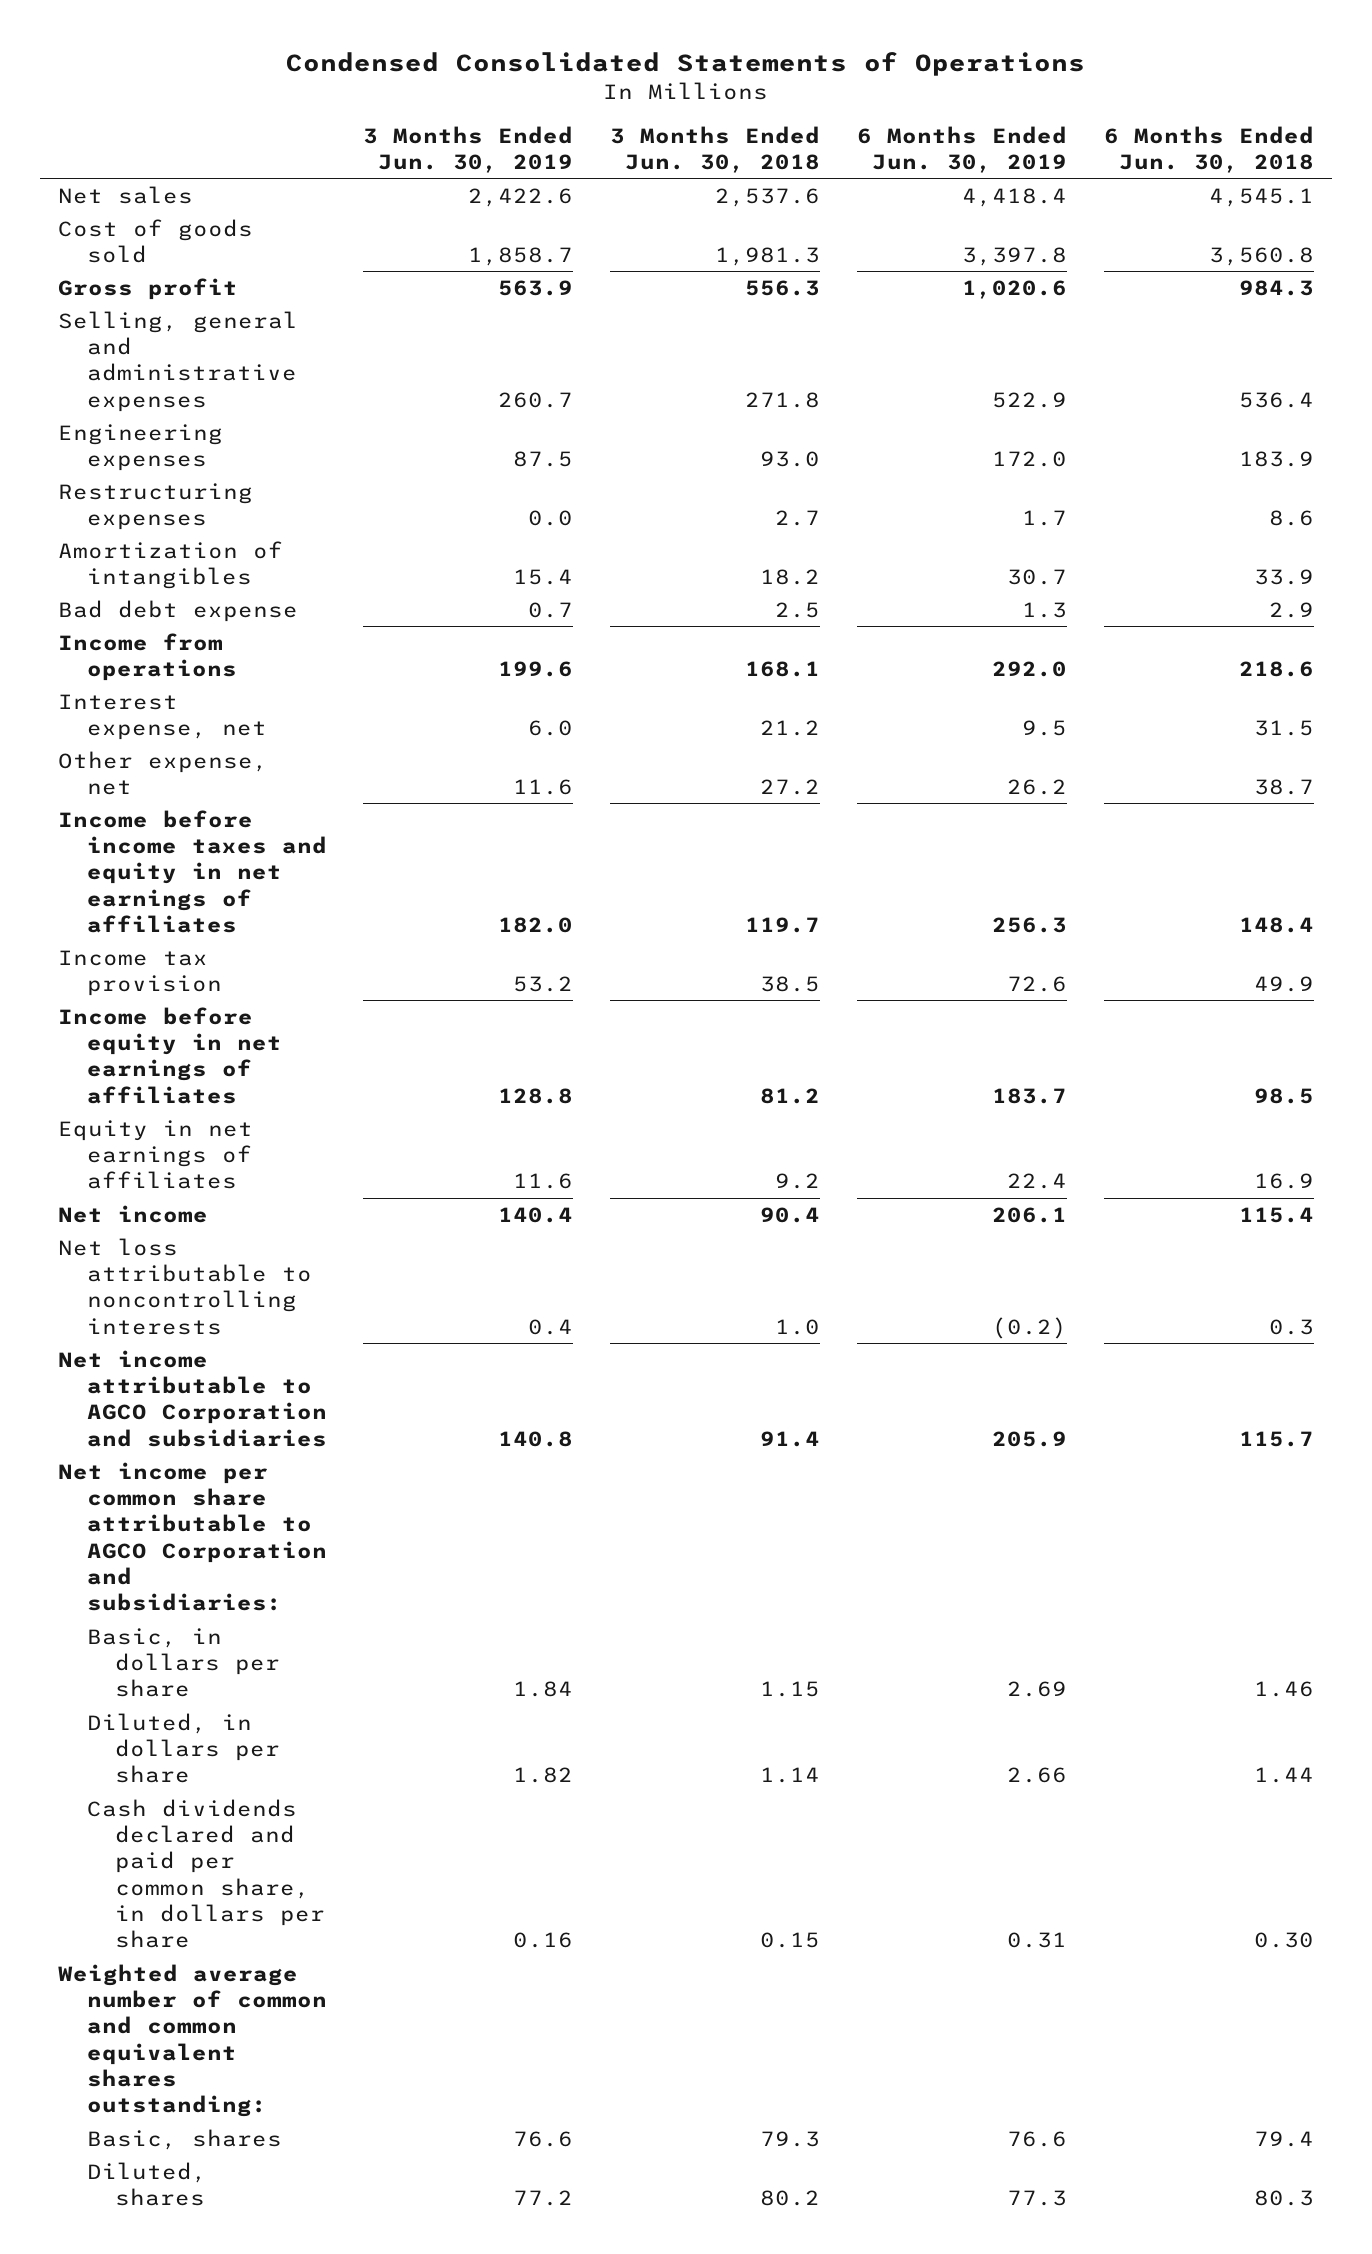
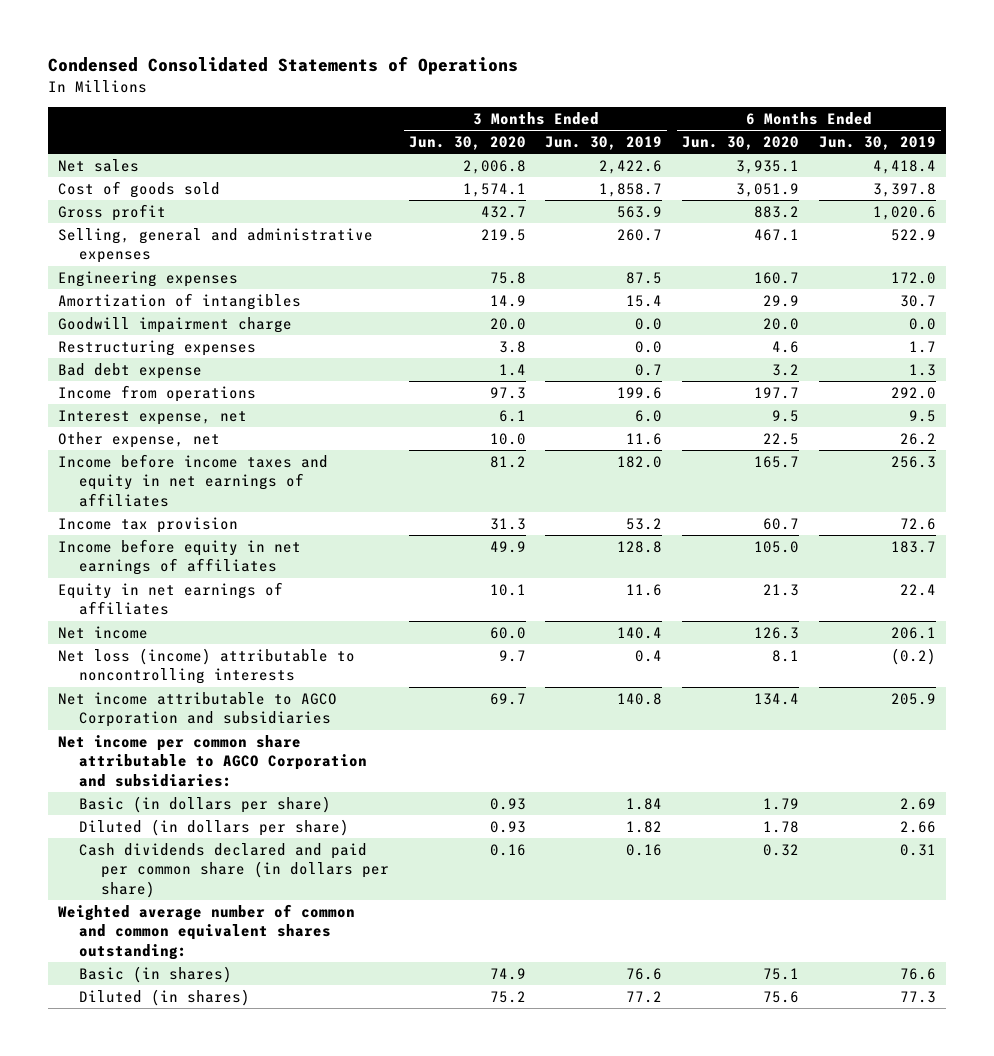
- | 3 Months Ended Jun. 30, 2019 | 3 Months Ended Jun. 30, 2018 | 6 Months Ended Jun. 30, 2019 | 6 Months Ended Jun. 30, 2018
+ | 3 Months Ended Jun. 30, 2020 | 3 Months Ended Jun. 30, 2019 | 6 Months Ended Jun. 30, 2020 | 6 Months Ended Jun. 30, 2019
+ Goodwill impairment charge | 20.0 | 0.0 | 20.0 | 0.0
moved down: Restructuring expenses | 3.8 | 0.0 | 4.6 | 1.7
- Net loss attributable to noncontrolling interests | 0.4 | 1.0 | (0.2) | 0.3
+ Net loss (income) attributable to noncontrolling interests | 9.7 | 0.4 | 8.1 | (0.2)
- Basic, in dollars per share | 1.84 | 1.15 | 2.69 | 1.46
- Diluted, in dollars per share | 1.82 | 1.14 | 2.66 | 1.44
- Cash dividends declared and paid per common share, in dollars per share | 0.16 | 0.15 | 0.31 | 0.30
+ Basic (in dollars per share) | 0.93 | 1.84 | 1.79 | 2.69
+ Diluted (in dollars per share) | 0.93 | 1.82 | 1.78 | 2.66
+ Cash dividends declared and paid per common share (in dollars per share) | 0.16 | 0.16 | 0.32 | 0.31
- Basic, shares | 76.6 | 79.3 | 76.6 | 79.4
- Diluted, shares | 77.2 | 80.2 | 77.3 | 80.3
+ Basic (in shares) | 74.9 | 76.6 | 75.1 | 76.6
+ Diluted (in shares) | 75.2 | 77.2 | 75.6 | 77.3

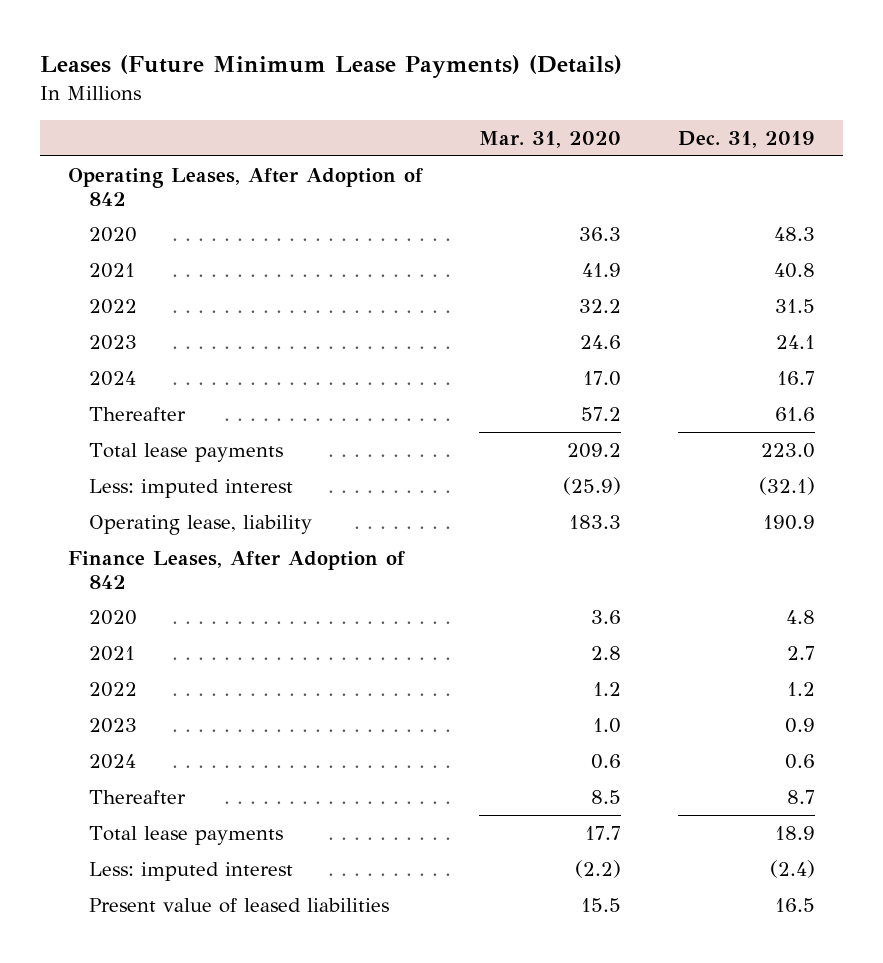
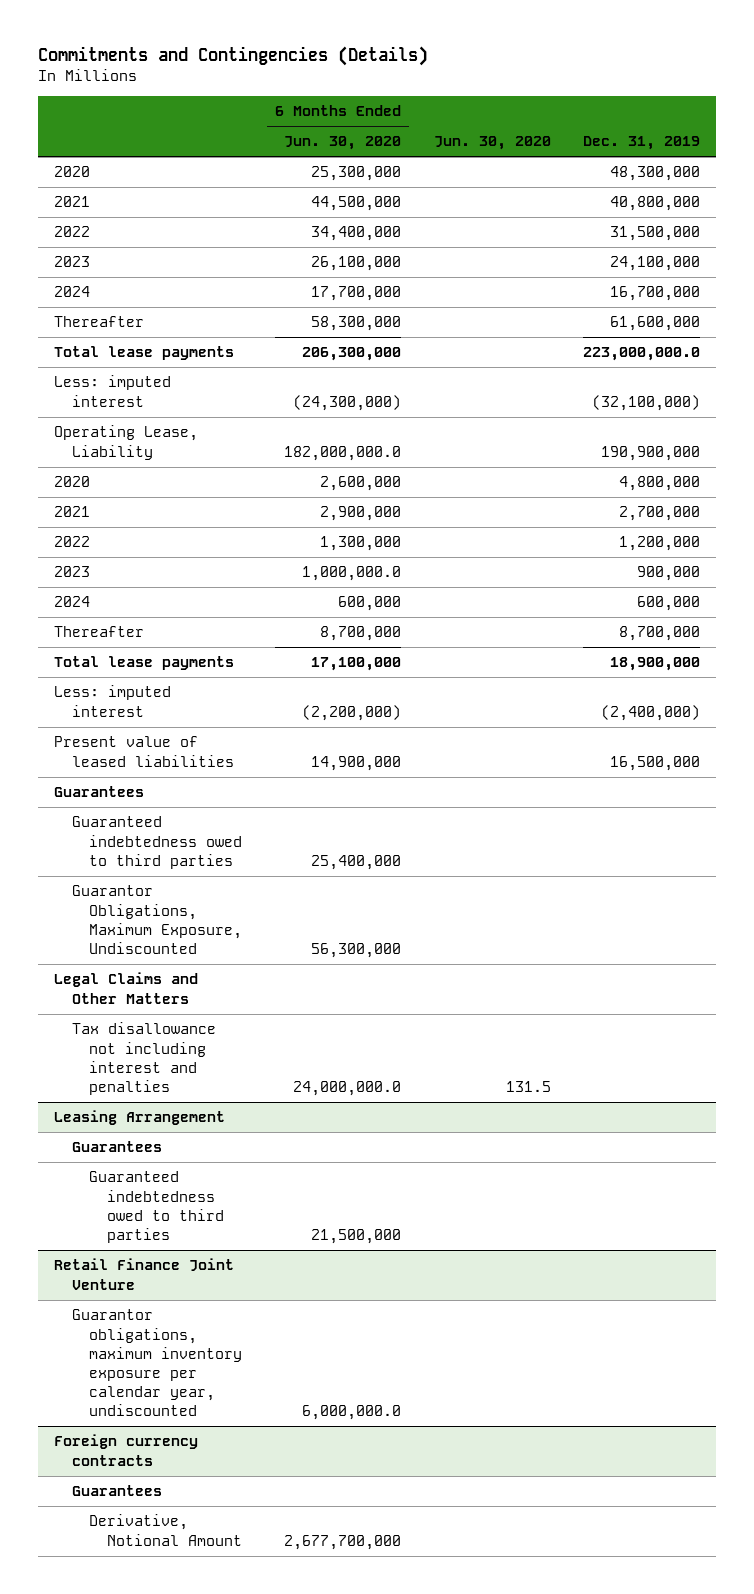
- Leases (Future Minimum Lease Payments) (Details)
+ Commitments and Contingencies (Details)
- | Mar. 31, 2020 | Dec. 31, 2019
+ | 6 Months Ended Jun. 30, 2020 | Jun. 30, 2020 | Dec. 31, 2019
- Operating Leases, After Adoption of 842
- 2020 | 36.3 | 48.3
- 2021 | 41.9 | 40.8
- 2022 | 32.2 | 31.5
- 2023 | 24.6 | 24.1
- 2024 | 17.0 | 16.7
- Thereafter | 57.2 | 61.6
- Total lease payments | 209.2 | 223.0
- Less: imputed interest | (25.9) | (32.1)
- Operating lease, liability | 183.3 | 190.9
- Finance Leases, After Adoption of 842
- 2020 | 3.6 | 4.8
- 2021 | 2.8 | 2.7
- 2022 | 1.2 | 1.2
- 2023 | 1.0 | 0.9
- 2024 | 0.6 | 0.6
- Thereafter | 8.5 | 8.7
- Total lease payments | 17.7 | 18.9
- Less: imputed interest | (2.2) | (2.4)
- Present value of leased liabilities | 15.5 | 16.5
+ 2020 | 25,300,000 | | 48,300,000
+ 2021 | 44,500,000 | | 40,800,000
+ 2022 | 34,400,000 | | 31,500,000
+ 2023 | 26,100,000 | | 24,100,000
+ 2024 | 17,700,000 | | 16,700,000
+ Thereafter | 58,300,000 | | 61,600,000
+ Total lease payments | 206,300,000 | | 223,000,000.0
+ Less: imputed interest | (24,300,000) | | (32,100,000)
+ Operating Lease, Liability | 182,000,000.0 | | 190,900,000
+ 2020 | 2,600,000 | | 4,800,000
+ 2021 | 2,900,000 | | 2,700,000
+ 2022 | 1,300,000 | | 1,200,000
+ 2023 | 1,000,000.0 | | 900,000
+ 2024 | 600,000 | | 600,000
+ Thereafter | 8,700,000 | | 8,700,000
+ Total lease payments | 17,100,000 | | 18,900,000
+ Less: imputed interest | (2,200,000) | | (2,400,000)
+ Present value of leased liabilities | 14,900,000 | | 16,500,000
+ Guarantees
+ Guaranteed indebtedness owed to third parties | 25,400,000 | |
+ Guarantor Obligations, Maximum Exposure, Undiscounted | 56,300,000 | |
+ Legal Claims and Other Matters
+ Tax disallowance not including interest and penalties | 24,000,000.0 | 131.5 |
+ Leasing Arrangement
+ Guarantees
+ Guaranteed indebtedness owed to third parties | 21,500,000 | |
+ Retail Finance Joint Venture
+ Guarantor obligations, maximum inventory exposure per calendar year, undiscounted | 6,000,000.0 | |
+ Foreign currency contracts
+ Guarantees
+ Derivative, Notional Amount | 2,677,700,000 | |

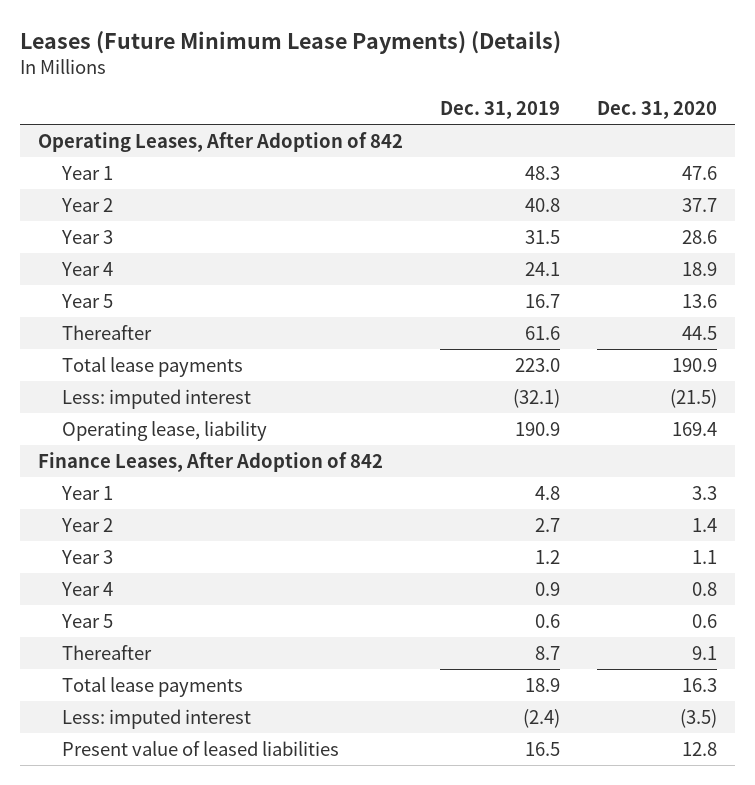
- Commitments and Contingencies (Details)
+ Leases (Future Minimum Lease Payments) (Details)
- | 6 Months Ended Jun. 30, 2020 | Jun. 30, 2020 | Dec. 31, 2019
+ | Dec. 31, 2019 | Dec. 31, 2020
- 2020 | 25,300,000 | | 48,300,000
- 2021 | 44,500,000 | | 40,800,000
- 2022 | 34,400,000 | | 31,500,000
- 2023 | 26,100,000 | | 24,100,000
- 2024 | 17,700,000 | | 16,700,000
- Thereafter | 58,300,000 | | 61,600,000
- Total lease payments | 206,300,000 | | 223,000,000.0
- Less: imputed interest | (24,300,000) | | (32,100,000)
- Operating Lease, Liability | 182,000,000.0 | | 190,900,000
- 2020 | 2,600,000 | | 4,800,000
- 2021 | 2,900,000 | | 2,700,000
- 2022 | 1,300,000 | | 1,200,000
- 2023 | 1,000,000.0 | | 900,000
- 2024 | 600,000 | | 600,000
- Thereafter | 8,700,000 | | 8,700,000
- Total lease payments | 17,100,000 | | 18,900,000
- Less: imputed interest | (2,200,000) | | (2,400,000)
- Present value of leased liabilities | 14,900,000 | | 16,500,000
- Guarantees
- Guaranteed indebtedness owed to third parties | 25,400,000 | |
- Guarantor Obligations, Maximum Exposure, Undiscounted | 56,300,000 | |
- Legal Claims and Other Matters
- Tax disallowance not including interest and penalties | 24,000,000.0 | 131.5 |
- Leasing Arrangement
- Guarantees
- Guaranteed indebtedness owed to third parties | 21,500,000 | |
- Retail Finance Joint Venture
- Guarantor obligations, maximum inventory exposure per calendar year, undiscounted | 6,000,000.0 | |
- Foreign currency contracts
- Guarantees
- Derivative, Notional Amount | 2,677,700,000 | |
+ Operating Leases, After Adoption of 842
+ Year 1 | 48.3 | 47.6
+ Year 2 | 40.8 | 37.7
+ Year 3 | 31.5 | 28.6
+ Year 4 | 24.1 | 18.9
+ Year 5 | 16.7 | 13.6
+ Thereafter | 61.6 | 44.5
+ Total lease payments | 223.0 | 190.9
+ Less: imputed interest | (32.1) | (21.5)
+ Operating lease, liability | 190.9 | 169.4
+ Finance Leases, After Adoption of 842
+ Year 1 | 4.8 | 3.3
+ Year 2 | 2.7 | 1.4
+ Year 3 | 1.2 | 1.1
+ Year 4 | 0.9 | 0.8
+ Year 5 | 0.6 | 0.6
+ Thereafter | 8.7 | 9.1
+ Total lease payments | 18.9 | 16.3
+ Less: imputed interest | (2.4) | (3.5)
+ Present value of leased liabilities | 16.5 | 12.8

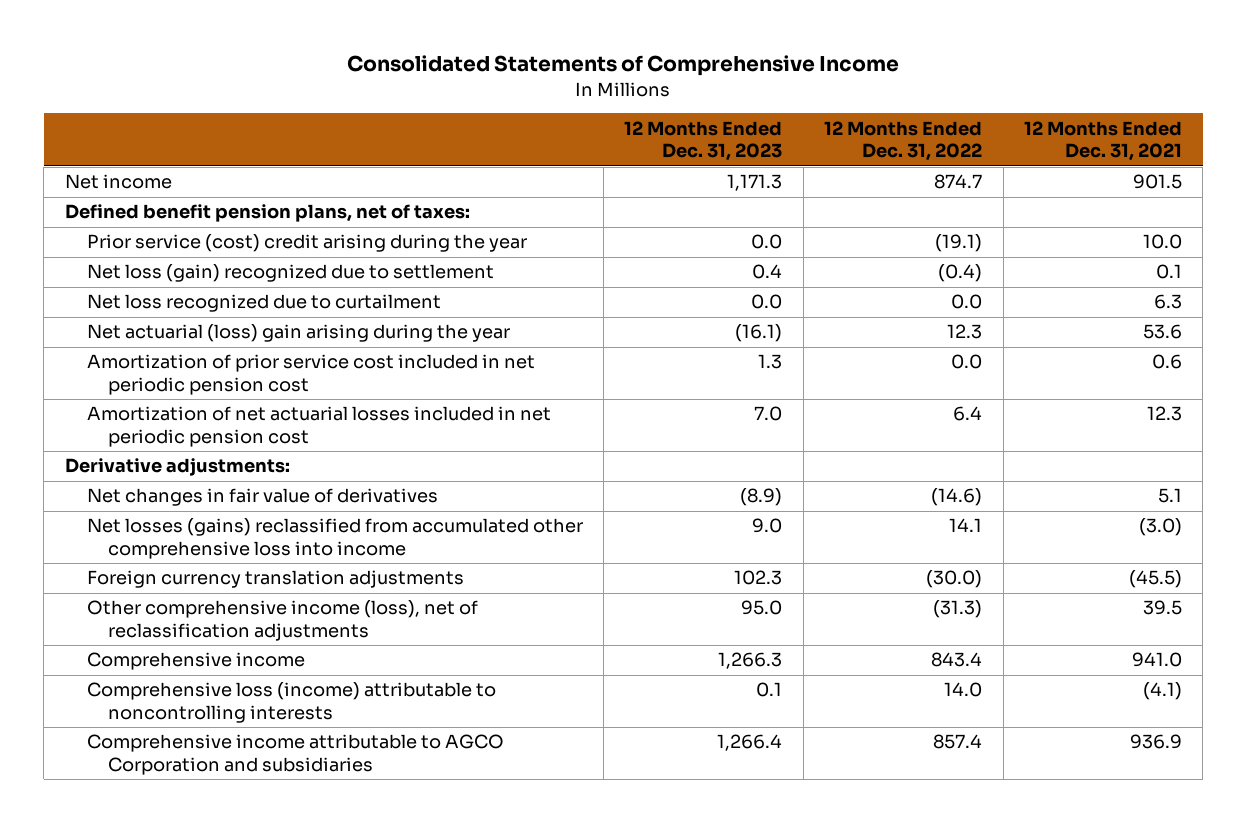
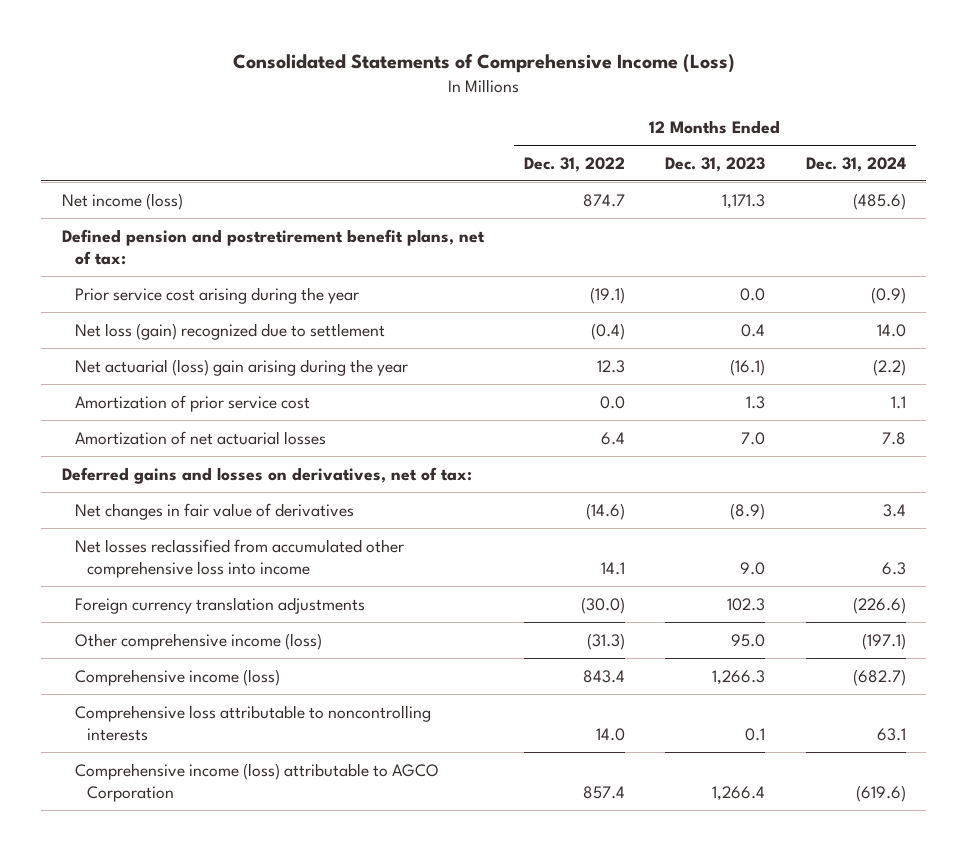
- Consolidated Statements of Comprehensive Income
+ Consolidated Statements of Comprehensive Income (Loss)
- | 12 Months Ended Dec. 31, 2023 | 12 Months Ended Dec. 31, 2022 | 12 Months Ended Dec. 31, 2021
+ | 12 Months Ended Dec. 31, 2022 | 12 Months Ended Dec. 31, 2023 | 12 Months Ended Dec. 31, 2024
- Net income | 1,171.3 | 874.7 | 901.5
- Defined benefit pension plans, net of taxes:
- Prior service (cost) credit arising during the year | 0.0 | (19.1) | 10.0
+ Net income (loss) | 874.7 | 1,171.3 | (485.6)
+ Defined pension and postretirement benefit plans, net of tax:
+ Prior service cost arising during the year | (19.1) | 0.0 | (0.9)
- Net loss recognized due to curtailment | 0.0 | 0.0 | 6.3
- Amortization of prior service cost included in net periodic pension cost | 1.3 | 0.0 | 0.6
- Amortization of net actuarial losses included in net periodic pension cost | 7.0 | 6.4 | 12.3
- Derivative adjustments:
+ Amortization of prior service cost | 0.0 | 1.3 | 1.1
+ Amortization of net actuarial losses | 6.4 | 7.0 | 7.8
+ Deferred gains and losses on derivatives, net of tax:
- Net losses (gains) reclassified from accumulated other comprehensive loss into income | 9.0 | 14.1 | (3.0)
+ Net losses reclassified from accumulated other comprehensive loss into income | 14.1 | 9.0 | 6.3
- Other comprehensive income (loss), net of reclassification adjustments | 95.0 | (31.3) | 39.5
- Comprehensive income | 1,266.3 | 843.4 | 941.0
- Comprehensive loss (income) attributable to noncontrolling interests | 0.1 | 14.0 | (4.1)
- Comprehensive income attributable to AGCO Corporation and subsidiaries | 1,266.4 | 857.4 | 936.9
+ Other comprehensive income (loss) | (31.3) | 95.0 | (197.1)
+ Comprehensive income (loss) | 843.4 | 1,266.3 | (682.7)
+ Comprehensive loss attributable to noncontrolling interests | 14.0 | 0.1 | 63.1
+ Comprehensive income (loss) attributable to AGCO Corporation | 857.4 | 1,266.4 | (619.6)

